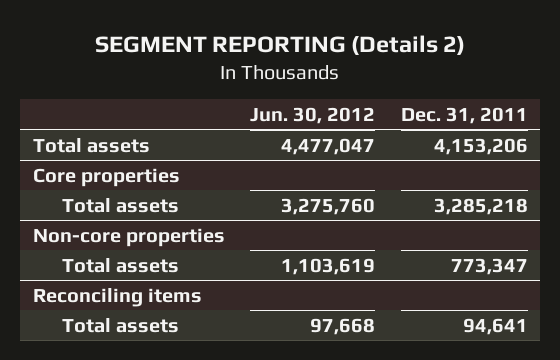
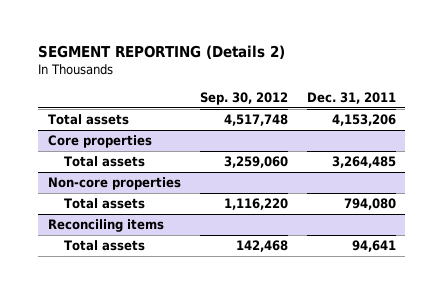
- | Jun. 30, 2012 | Dec. 31, 2011
+ | Sep. 30, 2012 | Dec. 31, 2011
@ Core properties
- Total assets | 3,275,760 | 3,285,218
+ Total assets | 3,259,060 | 3,264,485
@ Non-core properties
- Total assets | 1,103,619 | 773,347
+ Total assets | 1,116,220 | 794,080

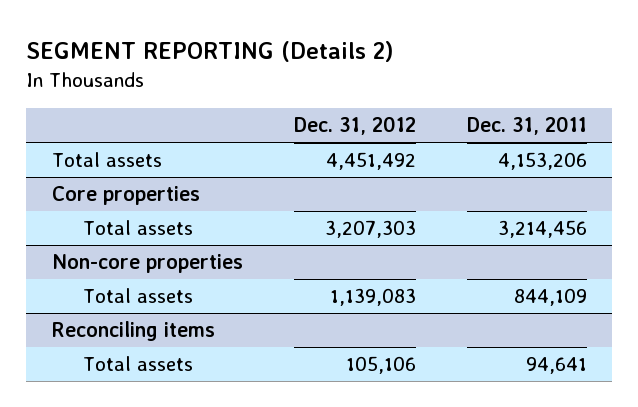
- | Sep. 30, 2012 | Dec. 31, 2011
+ | Dec. 31, 2012 | Dec. 31, 2011
@ Core properties
- Total assets | 3,259,060 | 3,264,485
+ Total assets | 3,207,303 | 3,214,456
@ Non-core properties
- Total assets | 1,116,220 | 794,080
+ Total assets | 1,139,083 | 844,109

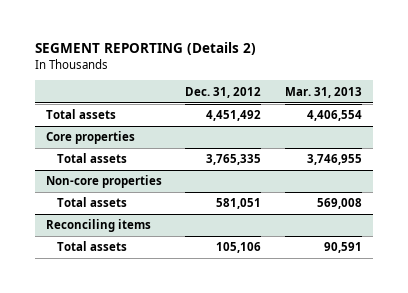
- | Dec. 31, 2012 | Dec. 31, 2011
+ | Dec. 31, 2012 | Mar. 31, 2013
@ Core properties
- Total assets | 3,207,303 | 3,214,456
+ Total assets | 3,765,335 | 3,746,955
@ Non-core properties
- Total assets | 1,139,083 | 844,109
+ Total assets | 581,051 | 569,008

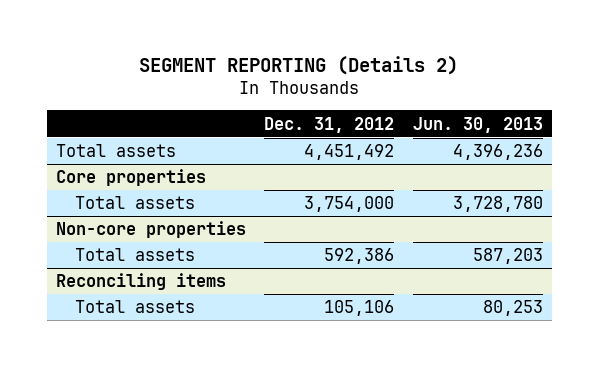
- | Dec. 31, 2012 | Mar. 31, 2013
+ | Dec. 31, 2012 | Jun. 30, 2013
@ Core properties
- Total assets | 3,765,335 | 3,746,955
+ Total assets | 3,754,000 | 3,728,780
@ Non-core properties
- Total assets | 581,051 | 569,008
+ Total assets | 592,386 | 587,203

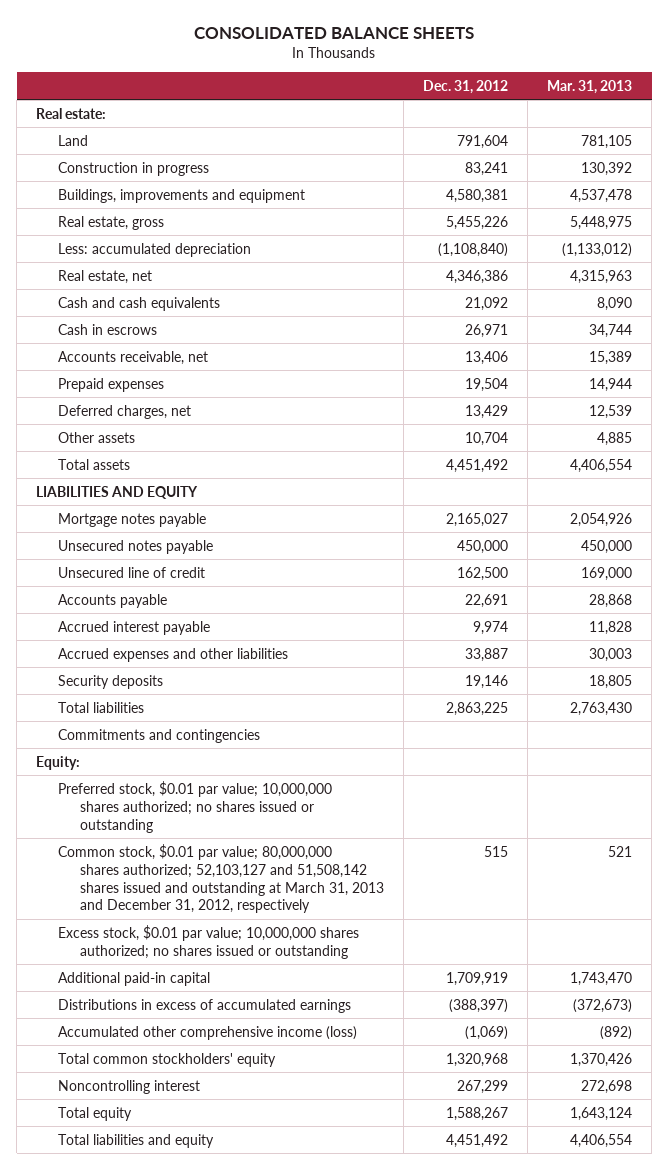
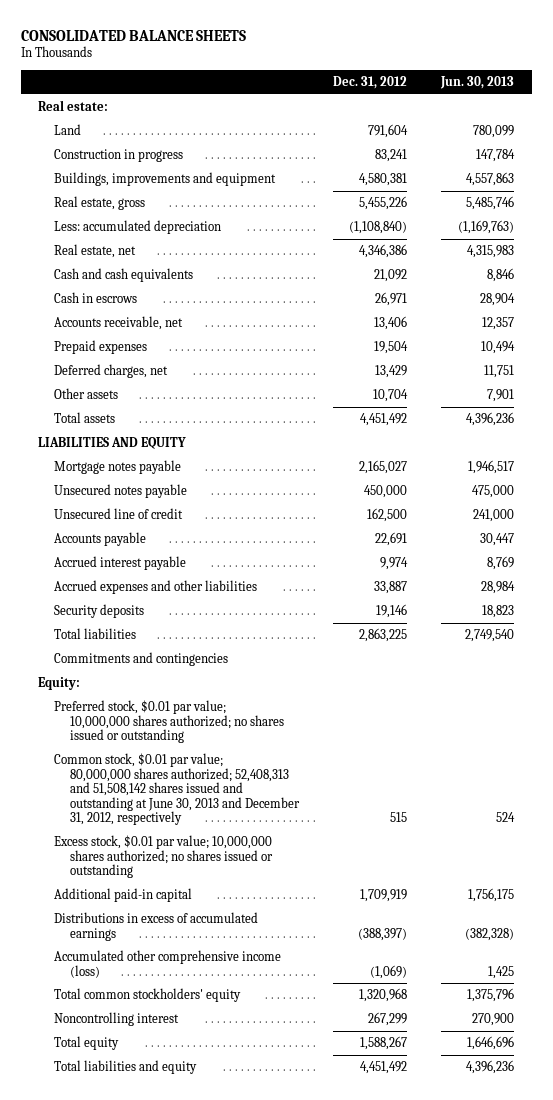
- | Dec. 31, 2012 | Mar. 31, 2013
+ | Dec. 31, 2012 | Jun. 30, 2013
- Common stock, $0.01 par value; 80,000,000 shares authorized; 52,103,127 and 51,508,142 shares issued and outstanding at March 31, 2013 and December 31, 2012, respectively | 515 | 521
+ Common stock, $0.01 par value; 80,000,000 shares authorized; 52,408,313 and 51,508,142 shares issued and outstanding at June 30, 2013 and December 31, 2012, respectively | 515 | 524

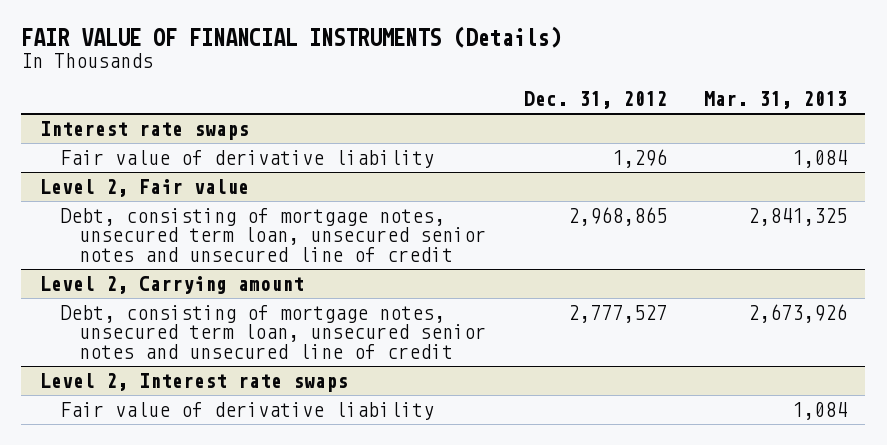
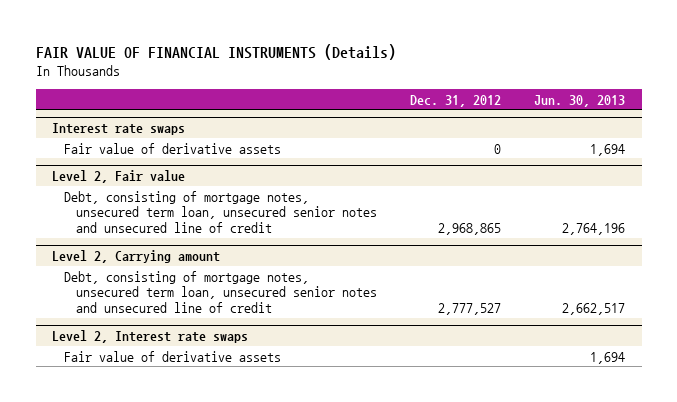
- | Dec. 31, 2012 | Mar. 31, 2013
+ | Dec. 31, 2012 | Jun. 30, 2013
@ Interest rate swaps
- Fair value of derivative liability | 1,296 | 1,084
+ Fair value of derivative assets | 0 | 1,694
@ Level 2, Interest rate swaps
- Fair value of derivative liability | | 1,084
+ Fair value of derivative assets | | 1,694

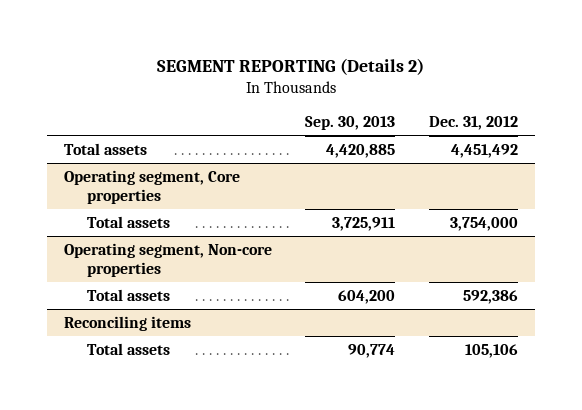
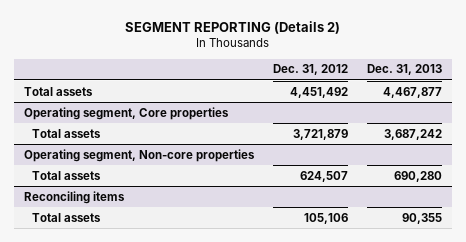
- | Sep. 30, 2013 | Dec. 31, 2012
+ | Dec. 31, 2012 | Dec. 31, 2013
@ Operating segment, Core properties
- Total assets | 3,725,911 | 3,754,000
+ Total assets | 3,721,879 | 3,687,242
@ Operating segment, Non-core properties
- Total assets | 604,200 | 592,386
+ Total assets | 624,507 | 690,280

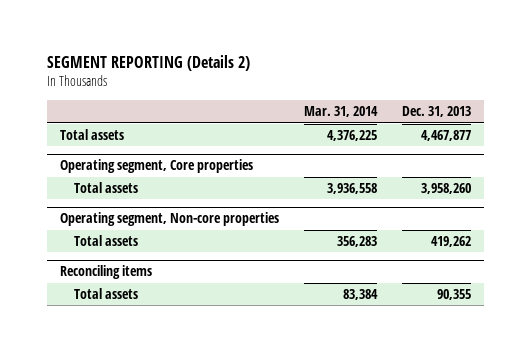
- | Dec. 31, 2012 | Dec. 31, 2013
+ | Mar. 31, 2014 | Dec. 31, 2013
@ Operating segment, Core properties
- Total assets | 3,721,879 | 3,687,242
+ Total assets | 3,936,558 | 3,958,260
@ Operating segment, Non-core properties
- Total assets | 624,507 | 690,280
+ Total assets | 356,283 | 419,262

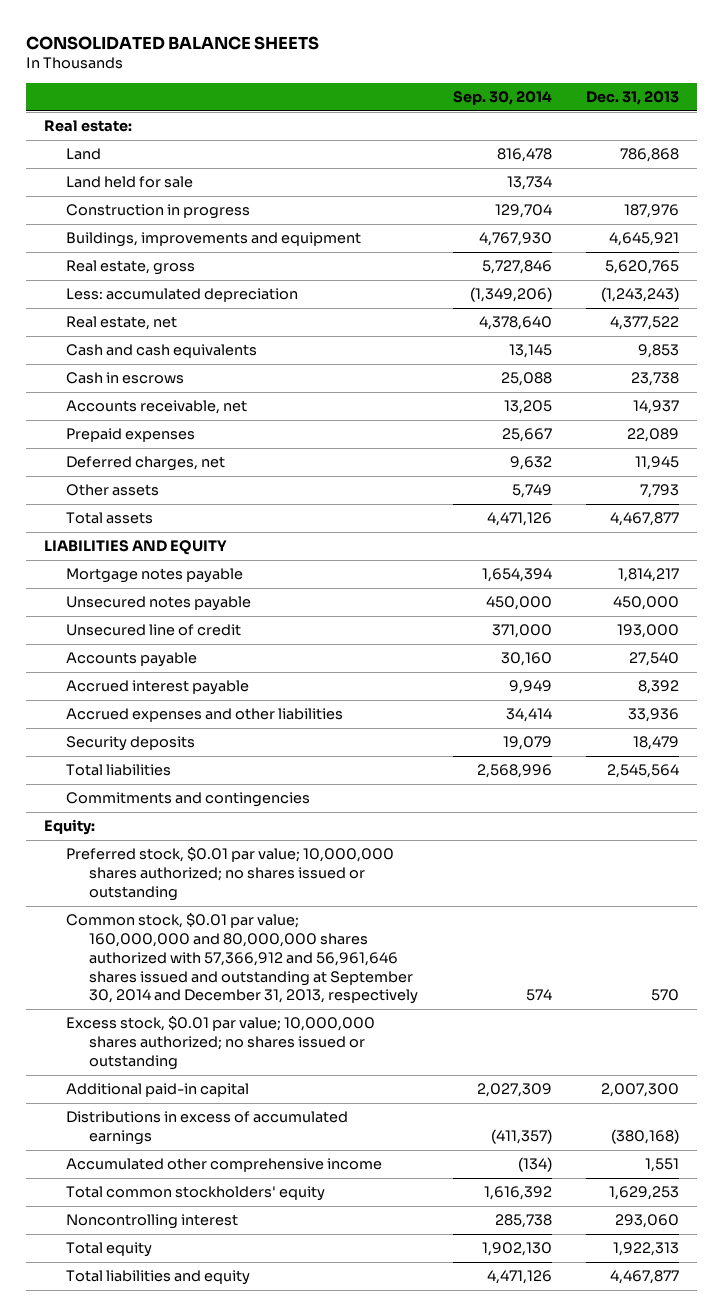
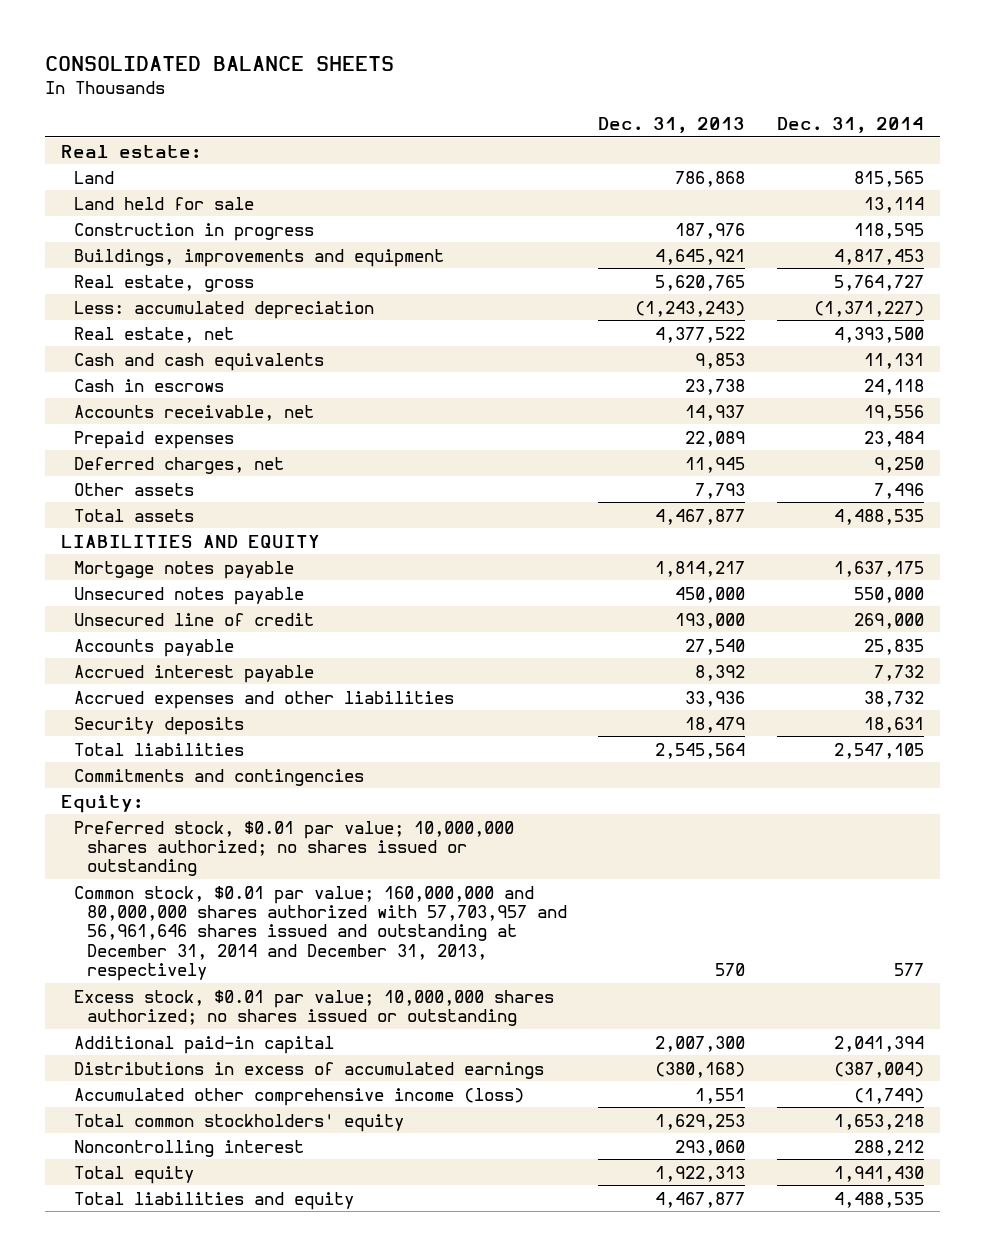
- | Sep. 30, 2014 | Dec. 31, 2013
+ | Dec. 31, 2013 | Dec. 31, 2014
- Common stock, $0.01 par value; 160,000,000 and 80,000,000 shares authorized with 57,366,912 and 56,961,646 shares issued and outstanding at September 30, 2014 and December 31, 2013, respectively | 574 | 570
+ Common stock, $0.01 par value; 160,000,000 and 80,000,000 shares authorized with 57,703,957 and 56,961,646 shares issued and outstanding at December 31, 2014 and December 31, 2013, respectively | 570 | 577
- Accumulated other comprehensive income | (134) | 1,551
+ Accumulated other comprehensive income (loss) | 1,551 | (1,749)

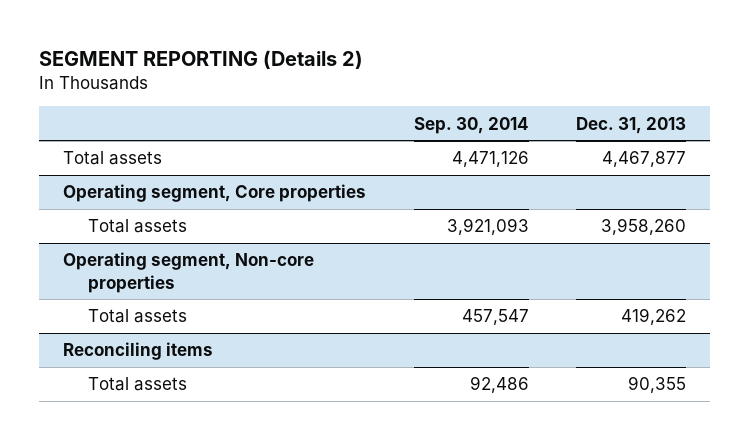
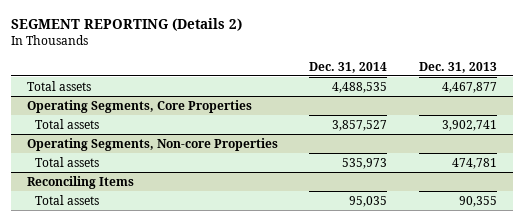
- | Sep. 30, 2014 | Dec. 31, 2013
+ | Dec. 31, 2014 | Dec. 31, 2013
- Operating segment, Core properties
- Total assets | 3,921,093 | 3,958,260
- Operating segment, Non-core properties
- Total assets | 457,547 | 419,262
- Reconciling items
+ Operating Segments, Core Properties
+ Total assets | 3,857,527 | 3,902,741
+ Operating Segments, Non-core Properties
+ Total assets | 535,973 | 474,781
+ Reconciling Items

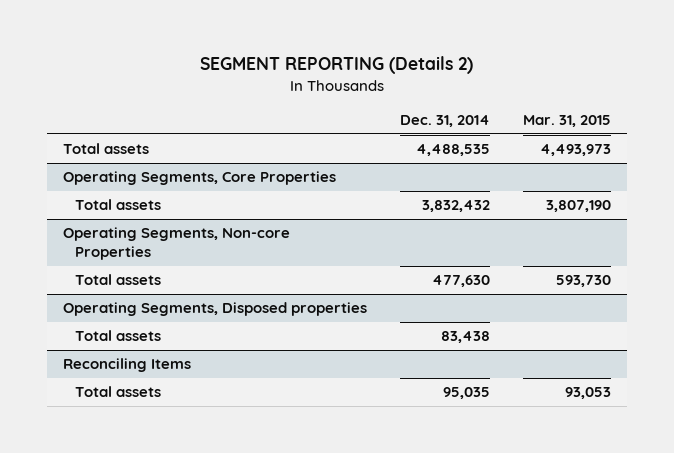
- | Dec. 31, 2014 | Dec. 31, 2013
+ | Dec. 31, 2014 | Mar. 31, 2015
@ Operating Segments, Core Properties
- Total assets | 3,857,527 | 3,902,741
+ Total assets | 3,832,432 | 3,807,190
@ Operating Segments, Non-core Properties
- Total assets | 535,973 | 474,781
+ Total assets | 477,630 | 593,730
+ Operating Segments, Disposed properties
+ Total assets | 83,438 |

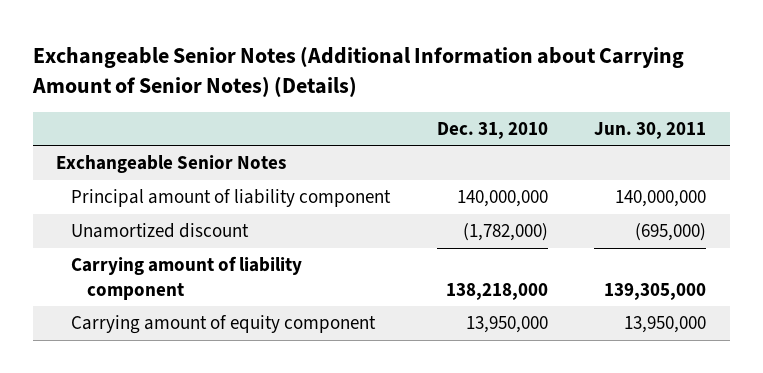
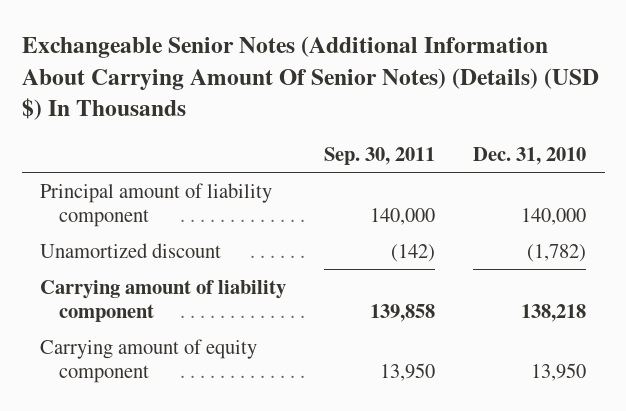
- Exchangeable Senior Notes (Additional Information about Carrying Amount of Senior Notes) (Details)
+ Exchangeable Senior Notes (Additional Information About Carrying Amount Of Senior Notes) (Details) (USD $) In Thousands
- | Dec. 31, 2010 | Jun. 30, 2011
+ | Sep. 30, 2011 | Dec. 31, 2010
- Exchangeable Senior Notes
- Principal amount of liability component | 140,000,000 | 140,000,000
- Unamortized discount | (1,782,000) | (695,000)
- Carrying amount of liability component | 138,218,000 | 139,305,000
- Carrying amount of equity component | 13,950,000 | 13,950,000
+ Principal amount of liability component | 140,000 | 140,000
+ Unamortized discount | (142) | (1,782)
+ Carrying amount of liability component | 139,858 | 138,218
+ Carrying amount of equity component | 13,950 | 13,950

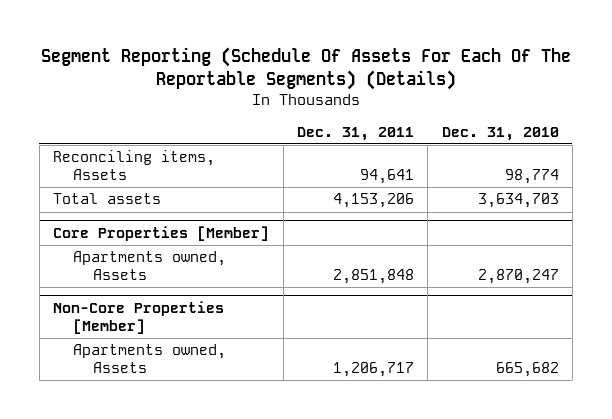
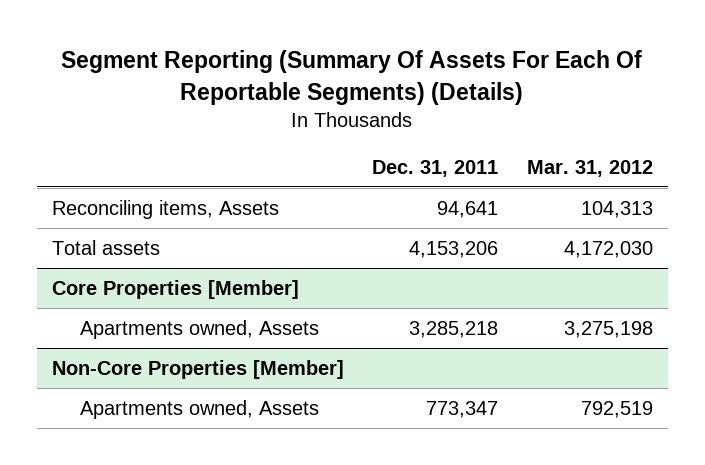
- Segment Reporting (Schedule Of Assets For Each Of The Reportable Segments) (Details)
+ Segment Reporting (Summary Of Assets For Each Of Reportable Segments) (Details)
- | Dec. 31, 2011 | Dec. 31, 2010
+ | Dec. 31, 2011 | Mar. 31, 2012
@ Core Properties [Member]
- Apartments owned, Assets | 2,851,848 | 2,870,247
+ Apartments owned, Assets | 3,285,218 | 3,275,198
@ Non-Core Properties [Member]
- Apartments owned, Assets | 1,206,717 | 665,682
+ Apartments owned, Assets | 773,347 | 792,519

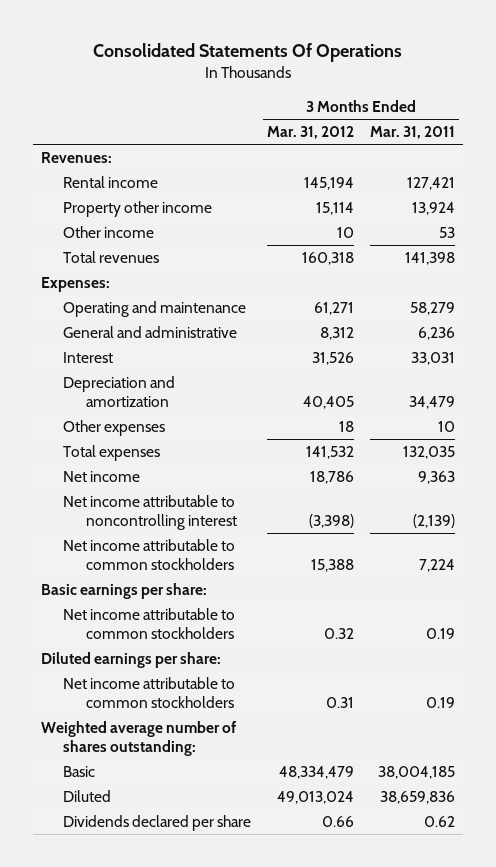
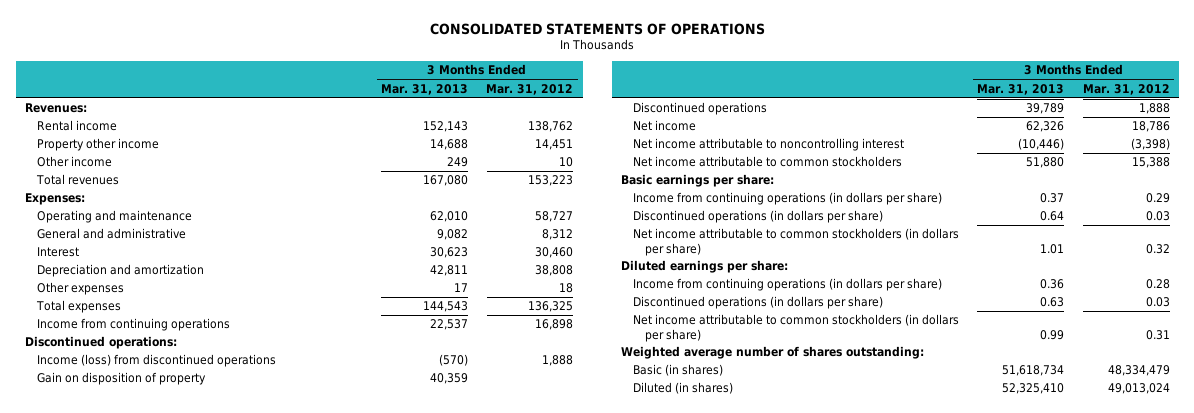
- Consolidated Statements Of Operations
+ CONSOLIDATED STATEMENTS OF OPERATIONS
- | 3 Months Ended Mar. 31, 2012 | 3 Months Ended Mar. 31, 2011
+ | 3 Months Ended Mar. 31, 2013 | 3 Months Ended Mar. 31, 2012
- Rental income | 145,194 | 127,421
- Property other income | 15,114 | 13,924
+ Rental income | 152,143 | 138,762
+ Property other income | 14,688 | 14,451
- Total revenues | 160,318 | 141,398
+ Total revenues | 167,080 | 153,223
- Operating and maintenance | 61,271 | 58,279
+ Operating and maintenance | 62,010 | 58,727
- Interest | 31,526 | 33,031
- Depreciation and amortization | 40,405 | 34,479
+ Interest | 30,623 | 30,460
+ Depreciation and amortization | 42,811 | 38,808
- Total expenses | 141,532 | 132,035
+ Total expenses | 144,543 | 136,325
+ Income from continuing operations | 22,537 | 16,898
+ Discontinued operations:
+ Income (loss) from discontinued operations | (570) | 1,888
+ Gain on disposition of property | 40,359 |
+ Discontinued operations | 39,789 | 1,888
- Net income attributable to common stockholders | 0.32 | 0.19
+ Income from continuing operations (in dollars per share) | 0.37 | 0.29
+ Discontinued operations (in dollars per share) | 0.64 | 0.03
+ Net income attributable to common stockholders (in dollars per share) | 1.01 | 0.32
- Net income attributable to common stockholders | 0.31 | 0.19
+ Income from continuing operations (in dollars per share) | 0.36 | 0.28
+ Discontinued operations (in dollars per share) | 0.63 | 0.03
+ Net income attributable to common stockholders (in dollars per share) | 0.99 | 0.31
- Basic | 48,334,479 | 38,004,185
- Diluted | 49,013,024 | 38,659,836
- Dividends declared per share | 0.66 | 0.62
+ Basic (in shares) | 51,618,734 | 48,334,479
+ Diluted (in shares) | 52,325,410 | 49,013,024

